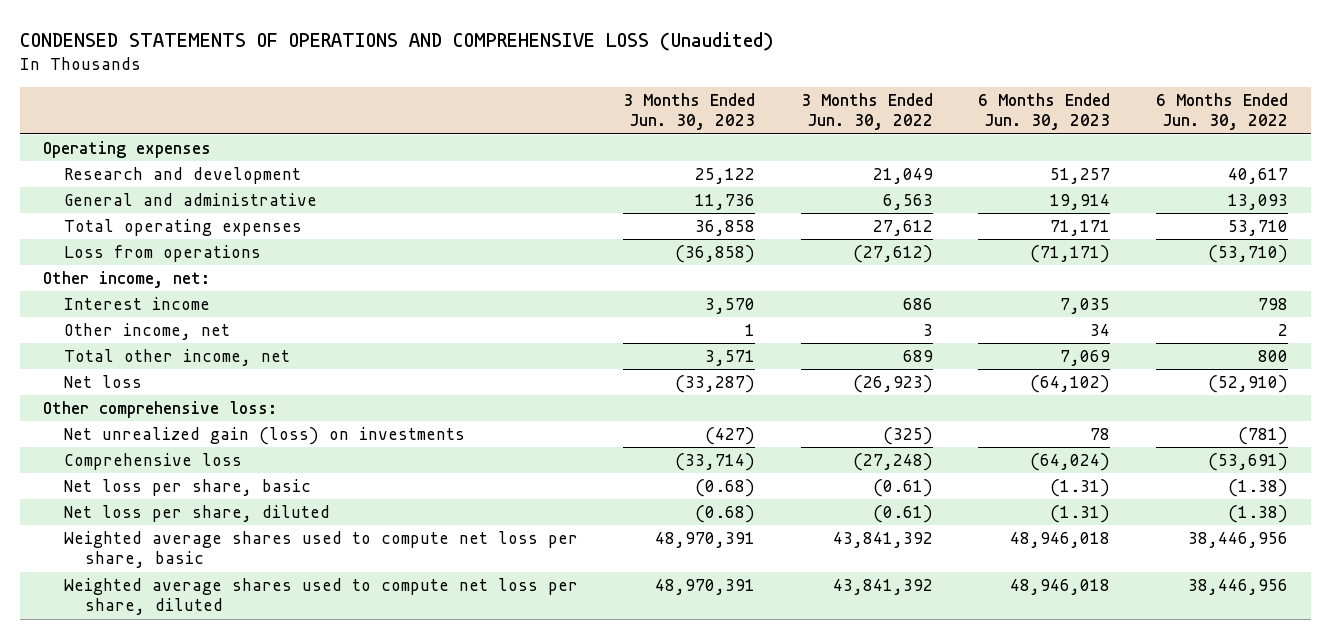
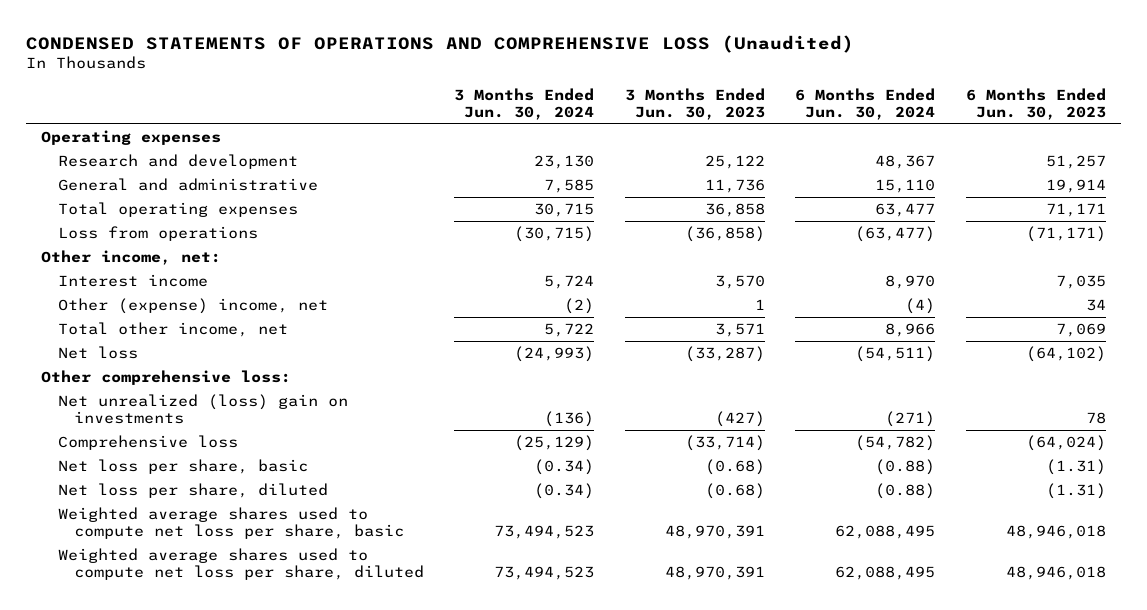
- | 3 Months Ended Jun. 30, 2023 | 3 Months Ended Jun. 30, 2022 | 6 Months Ended Jun. 30, 2023 | 6 Months Ended Jun. 30, 2022
+ | 3 Months Ended Jun. 30, 2024 | 3 Months Ended Jun. 30, 2023 | 6 Months Ended Jun. 30, 2024 | 6 Months Ended Jun. 30, 2023
- Other income, net | 1 | 3 | 34 | 2
+ Other (expense) income, net | (2) | 1 | (4) | 34
- Net unrealized gain (loss) on investments | (427) | (325) | 78 | (781)
+ Net unrealized (loss) gain on investments | (136) | (427) | (271) | 78

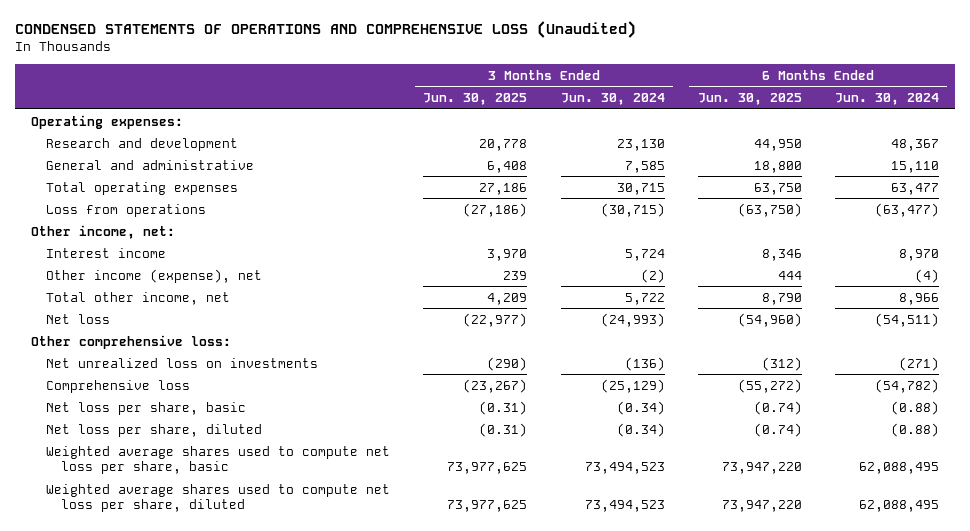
- | 3 Months Ended Jun. 30, 2024 | 3 Months Ended Jun. 30, 2023 | 6 Months Ended Jun. 30, 2024 | 6 Months Ended Jun. 30, 2023
+ | 3 Months Ended Jun. 30, 2025 | 3 Months Ended Jun. 30, 2024 | 6 Months Ended Jun. 30, 2025 | 6 Months Ended Jun. 30, 2024
- Operating expenses
+ Operating expenses:
- Other (expense) income, net | (2) | 1 | (4) | 34
+ Other income (expense), net | 239 | (2) | 444 | (4)
- Net unrealized (loss) gain on investments | (136) | (427) | (271) | 78
+ Net unrealized loss on investments | (290) | (136) | (312) | (271)

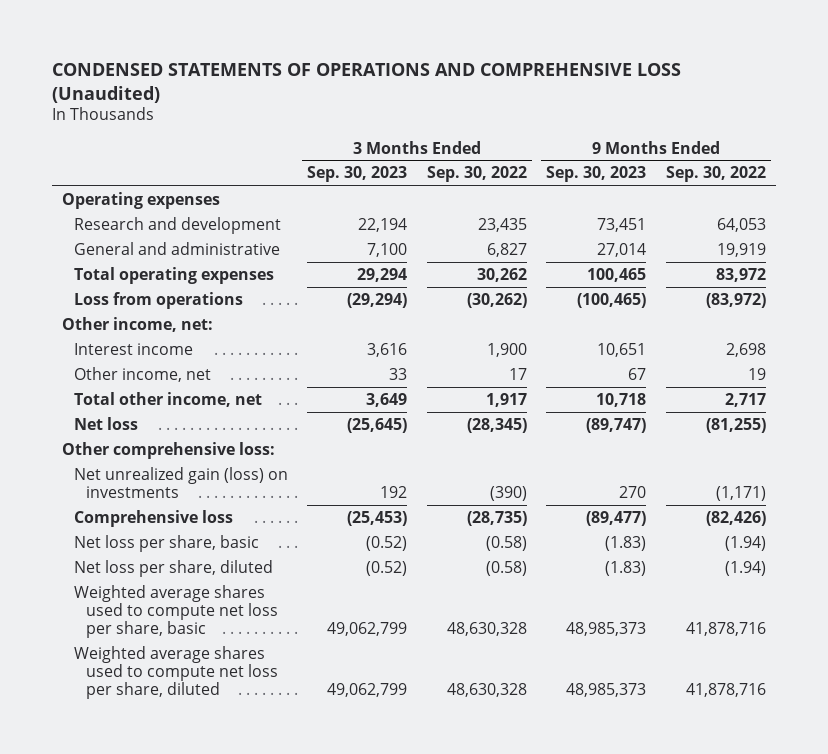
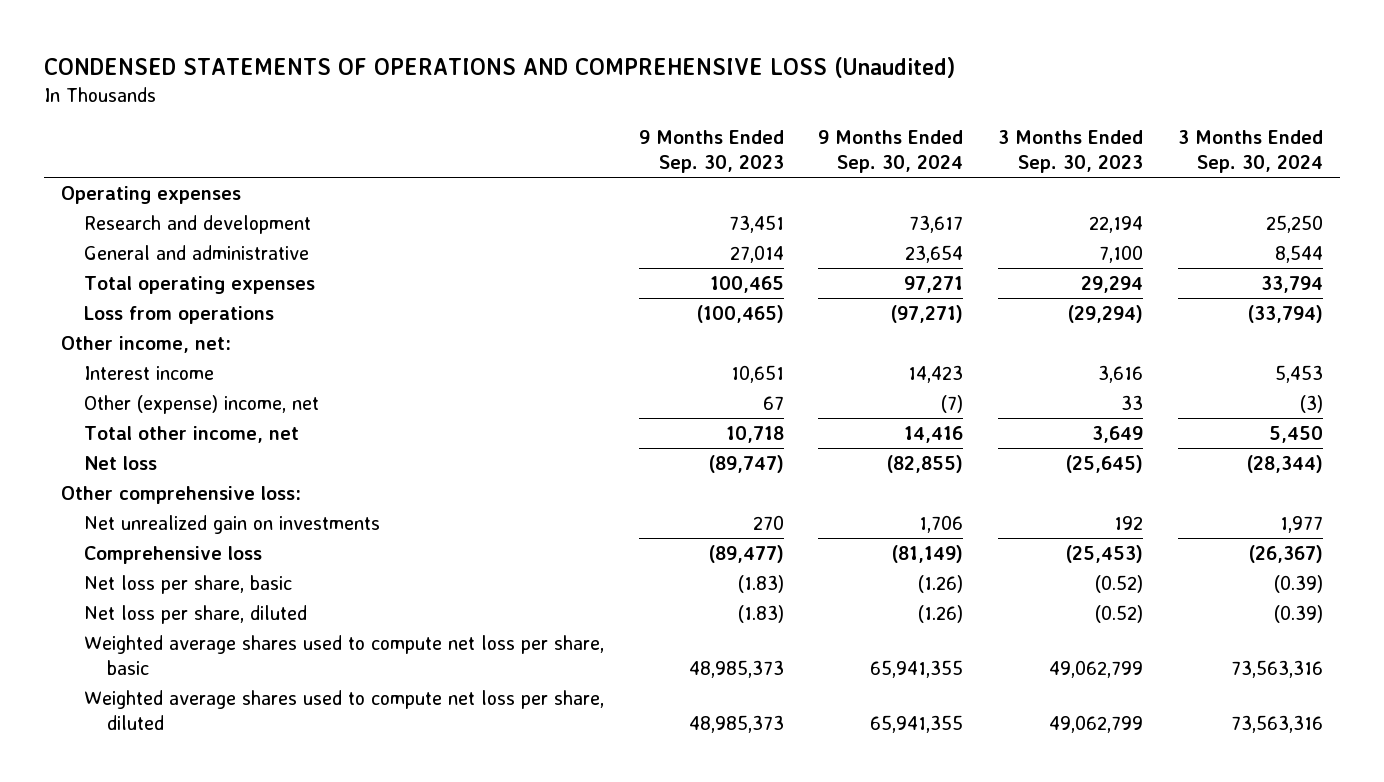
- | 3 Months Ended Sep. 30, 2023 | 3 Months Ended Sep. 30, 2022 | 9 Months Ended Sep. 30, 2023 | 9 Months Ended Sep. 30, 2022
+ | 9 Months Ended Sep. 30, 2023 | 9 Months Ended Sep. 30, 2024 | 3 Months Ended Sep. 30, 2023 | 3 Months Ended Sep. 30, 2024
- Other income, net | 33 | 17 | 67 | 19
+ Other (expense) income, net | 67 | (7) | 33 | (3)
- Net unrealized gain (loss) on investments | 192 | (390) | 270 | (1,171)
+ Net unrealized gain on investments | 270 | 1,706 | 192 | 1,977

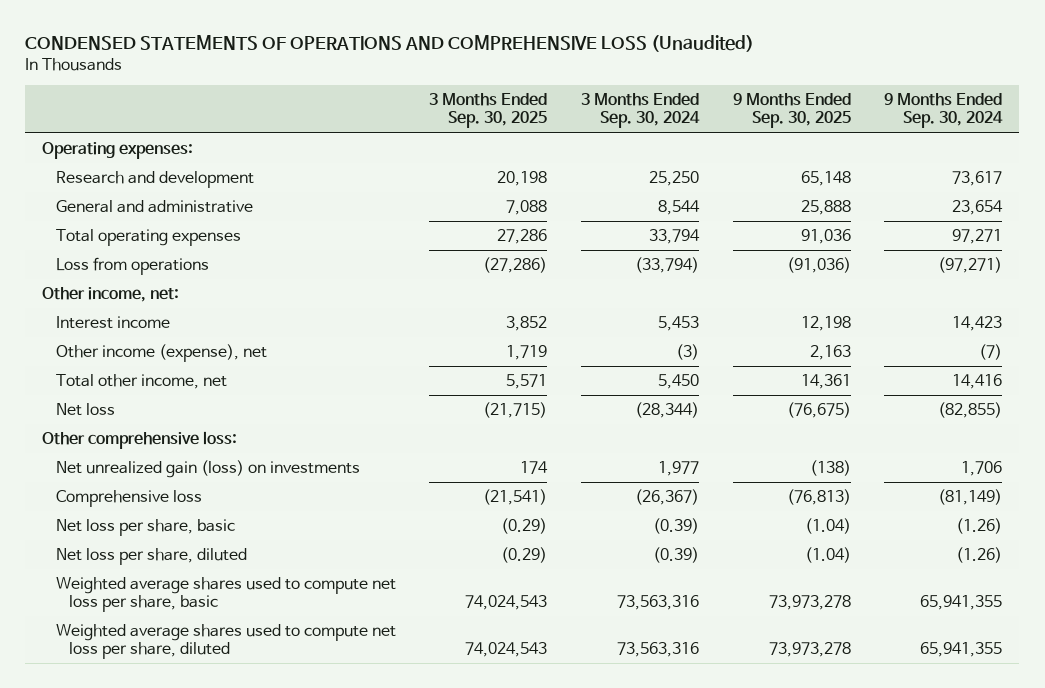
- | 9 Months Ended Sep. 30, 2023 | 9 Months Ended Sep. 30, 2024 | 3 Months Ended Sep. 30, 2023 | 3 Months Ended Sep. 30, 2024
+ | 3 Months Ended Sep. 30, 2025 | 3 Months Ended Sep. 30, 2024 | 9 Months Ended Sep. 30, 2025 | 9 Months Ended Sep. 30, 2024
- Operating expenses
+ Operating expenses:
- Other (expense) income, net | 67 | (7) | 33 | (3)
+ Other income (expense), net | 1,719 | (3) | 2,163 | (7)
- Net unrealized gain on investments | 270 | 1,706 | 192 | 1,977
+ Net unrealized gain (loss) on investments | 174 | 1,977 | (138) | 1,706

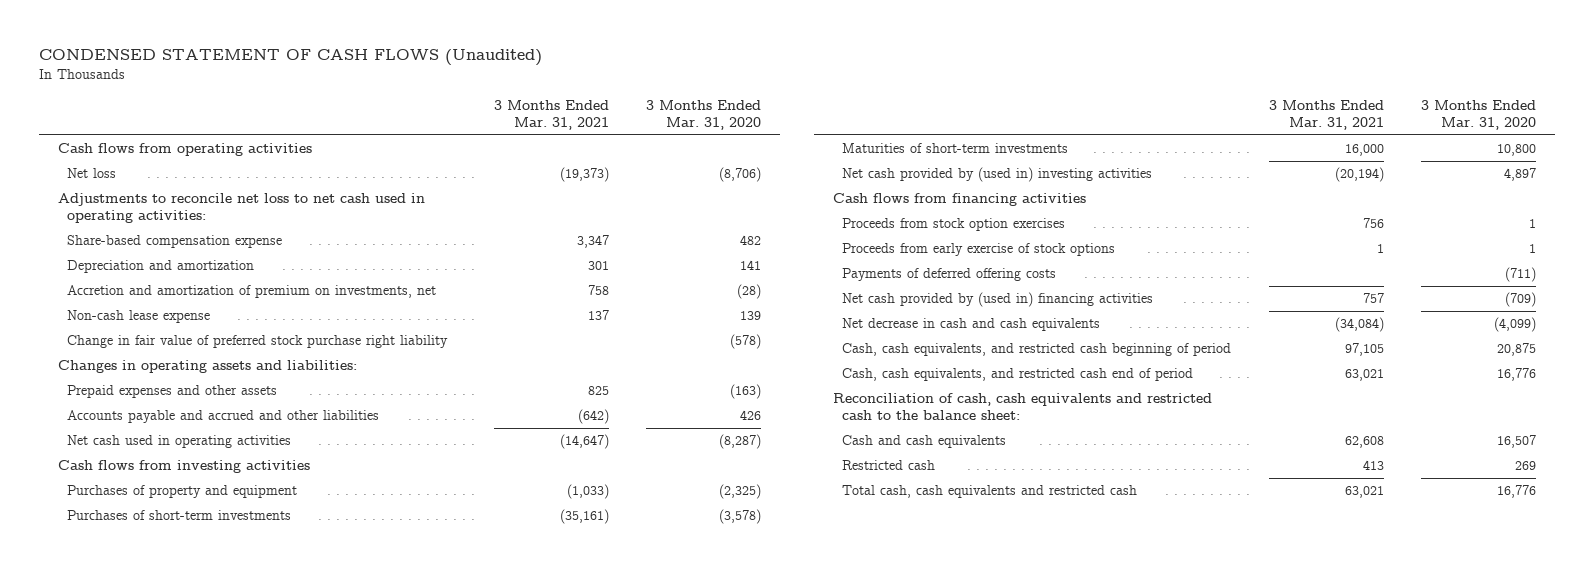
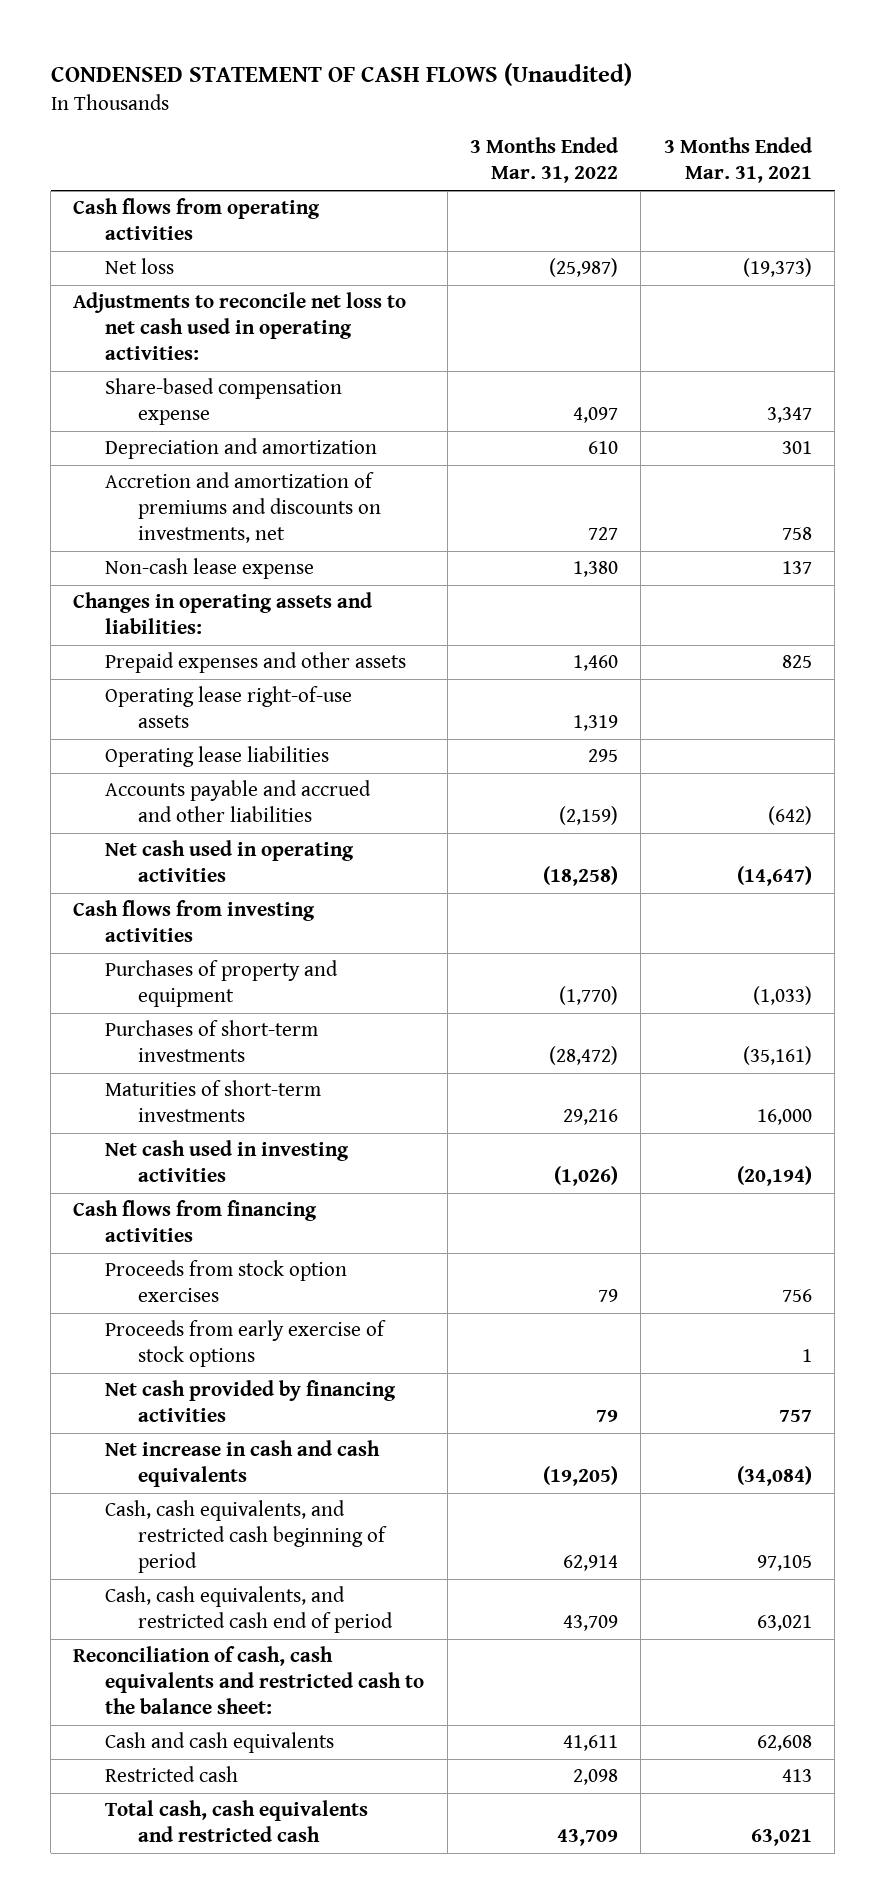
- | 3 Months Ended Mar. 31, 2021 | 3 Months Ended Mar. 31, 2020
+ | 3 Months Ended Mar. 31, 2022 | 3 Months Ended Mar. 31, 2021
- Accretion and amortization of premium on investments, net | 758 | (28)
+ Accretion and amortization of premiums and discounts on investments, net | 727 | 758
- Change in fair value of preferred stock purchase right liability | | (578)
+ Operating lease right-of-use assets | 1,319 |
+ Operating lease liabilities | 295 |
- Net cash provided by (used in) investing activities | (20,194) | 4,897
+ Net cash used in investing activities | (1,026) | (20,194)
- Payments of deferred offering costs | | (711)
- Net cash provided by (used in) financing activities | 757 | (709)
- Net decrease in cash and cash equivalents | (34,084) | (4,099)
+ Net cash provided by financing activities | 79 | 757
+ Net increase in cash and cash equivalents | (19,205) | (34,084)

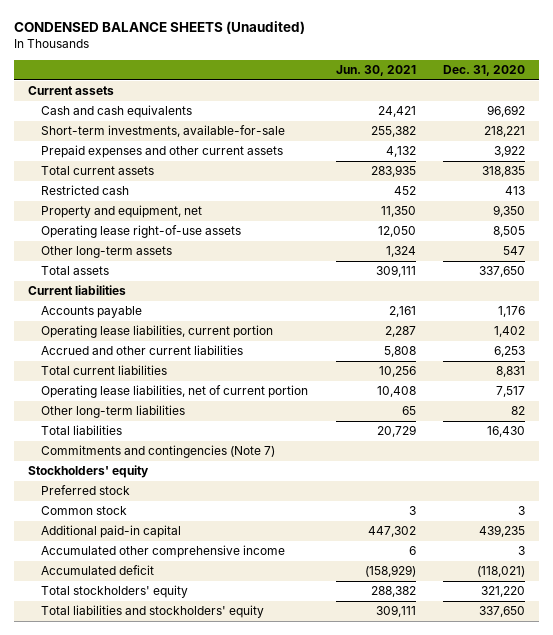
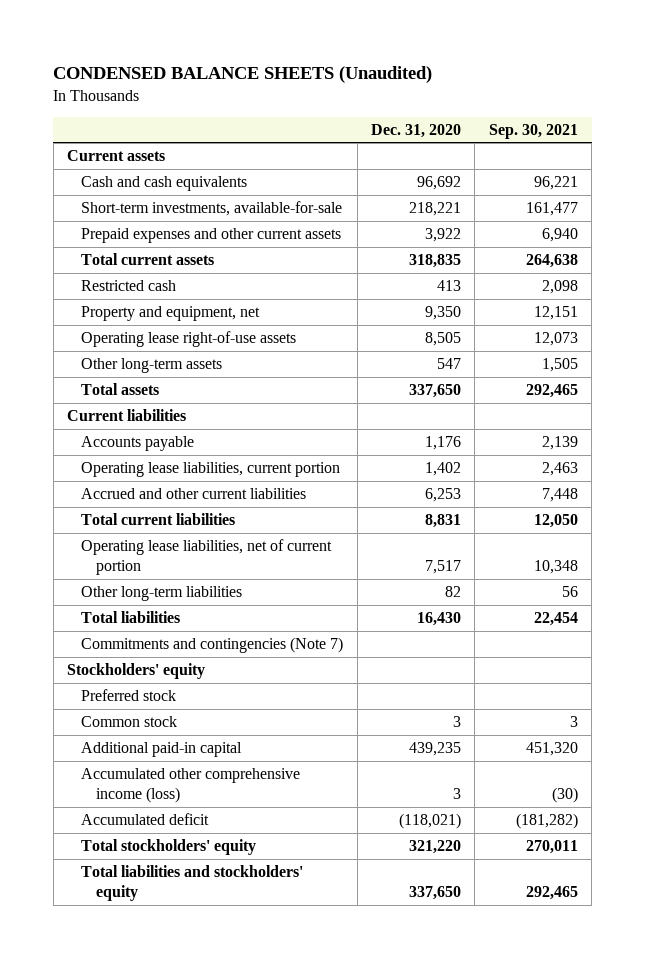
- | Jun. 30, 2021 | Dec. 31, 2020
+ | Dec. 31, 2020 | Sep. 30, 2021
- Accumulated other comprehensive income | 6 | 3
+ Accumulated other comprehensive income (loss) | 3 | (30)

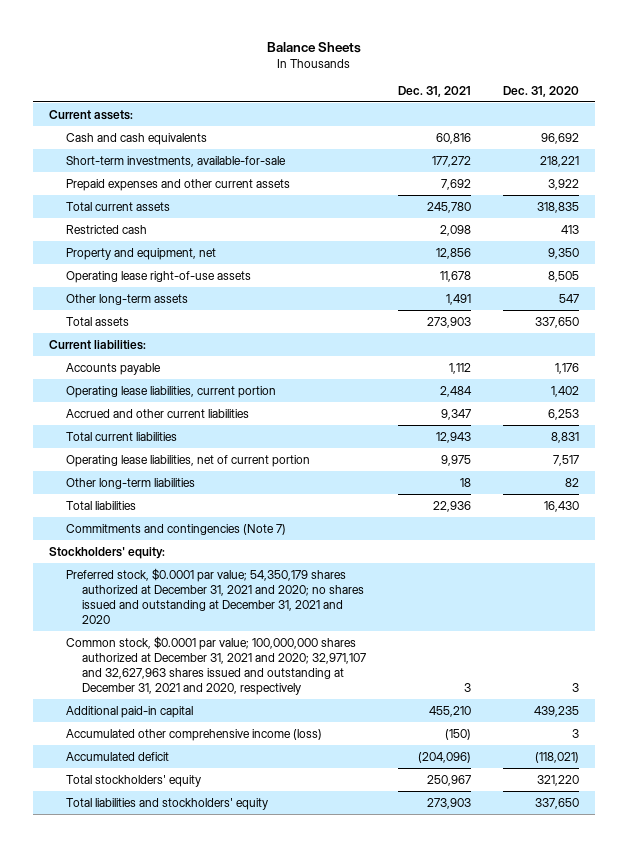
- CONDENSED BALANCE SHEETS (Unaudited)
+ Balance Sheets
- | Dec. 31, 2020 | Sep. 30, 2021
+ | Dec. 31, 2021 | Dec. 31, 2020
- Current assets
+ Current assets:
- Current liabilities
+ Current liabilities:
- Stockholders' equity
- Preferred stock
- Common stock | 3 | 3
+ Stockholders' equity:
+ Preferred stock, $0.0001 par value; 54,350,179 shares authorized at December 31, 2021 and 2020; no shares issued and outstanding at December 31, 2021 and 2020
+ Common stock, $0.0001 par value; 100,000,000 shares authorized at December 31, 2021 and 2020; 32,971,107 and 32,627,963 shares issued and outstanding at December 31, 2021 and 2020, respectively | 3 | 3

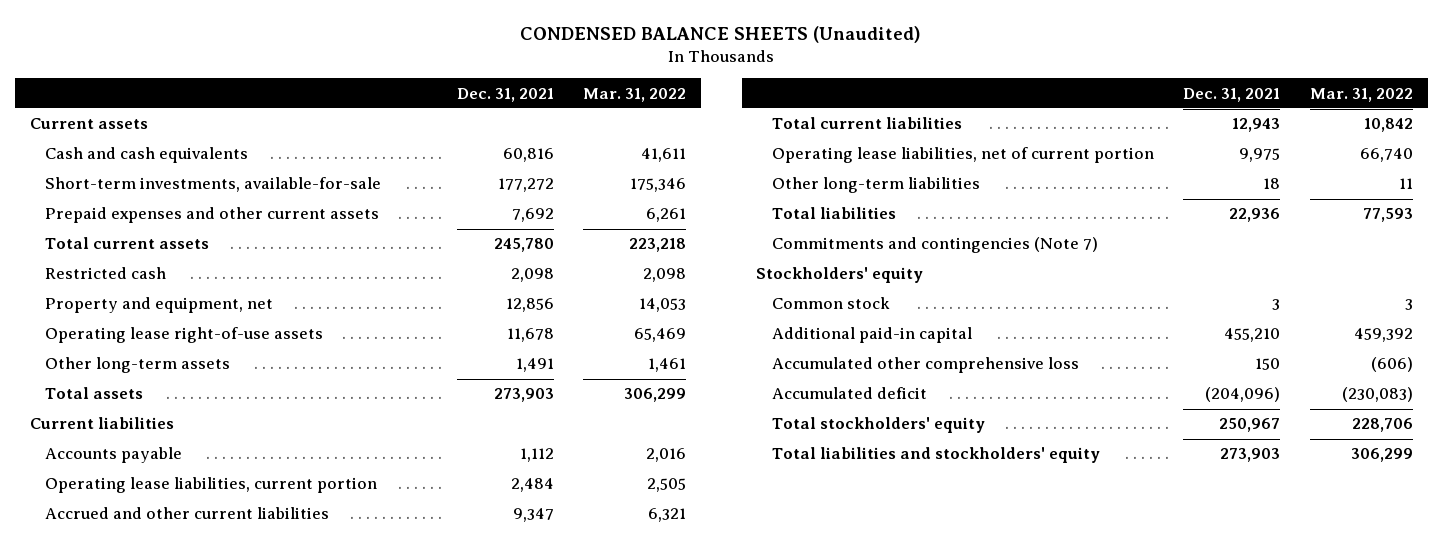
- Balance Sheets
+ CONDENSED BALANCE SHEETS (Unaudited)
- | Dec. 31, 2021 | Dec. 31, 2020
+ | Dec. 31, 2021 | Mar. 31, 2022
- Current assets:
+ Current assets
- Current liabilities:
+ Current liabilities
- Stockholders' equity:
- Preferred stock, $0.0001 par value; 54,350,179 shares authorized at December 31, 2021 and 2020; no shares issued and outstanding at December 31, 2021 and 2020
- Common stock, $0.0001 par value; 100,000,000 shares authorized at December 31, 2021 and 2020; 32,971,107 and 32,627,963 shares issued and outstanding at December 31, 2021 and 2020, respectively | 3 | 3
+ Stockholders' equity
+ Common stock | 3 | 3
- Accumulated other comprehensive income (loss) | (150) | 3
+ Accumulated other comprehensive loss | 150 | (606)

